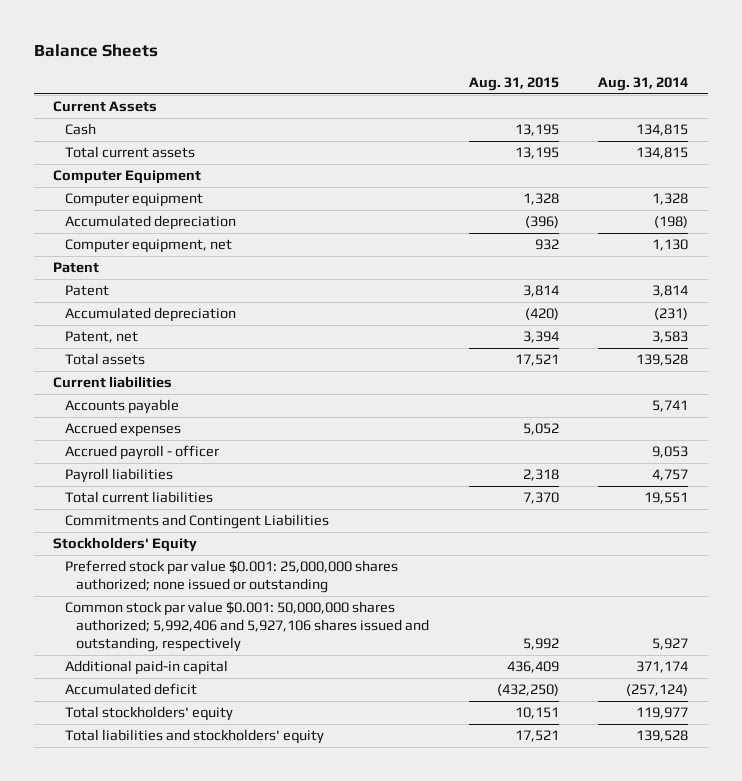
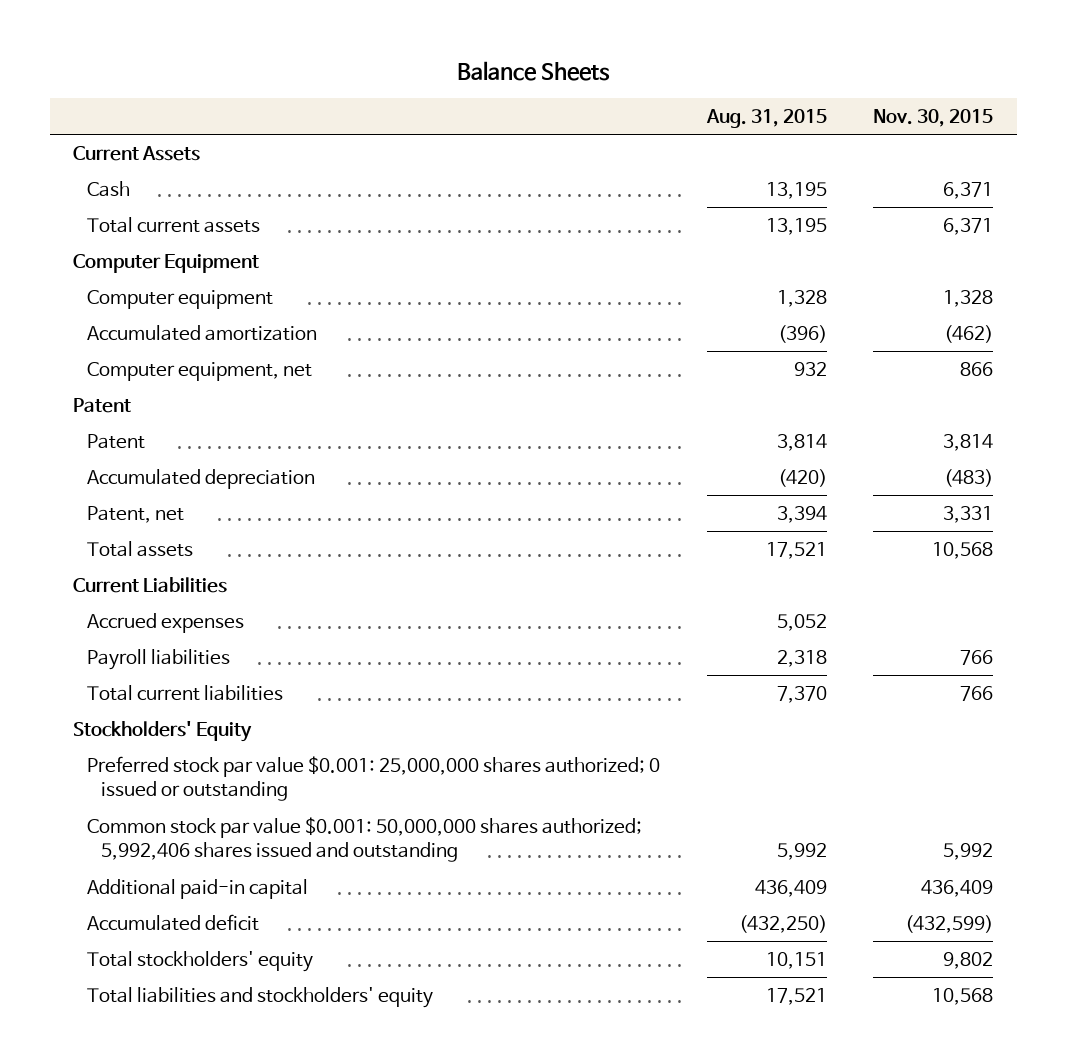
- | Aug. 31, 2015 | Aug. 31, 2014
+ | Aug. 31, 2015 | Nov. 30, 2015
- Accumulated depreciation | (396) | (198)
+ Accumulated amortization | (396) | (462)
- Current liabilities
- Accounts payable | | 5,741
+ Current Liabilities
- Accrued payroll - officer | | 9,053
- Commitments and Contingent Liabilities
- Preferred stock par value $0.001: 25,000,000 shares authorized; none issued or outstanding
- Common stock par value $0.001: 50,000,000 shares authorized; 5,992,406 and 5,927,106 shares issued and outstanding, respectively | 5,992 | 5,927
+ Preferred stock par value $0.001: 25,000,000 shares authorized; 0 issued or outstanding
+ Common stock par value $0.001: 50,000,000 shares authorized; 5,992,406 shares issued and outstanding | 5,992 | 5,992

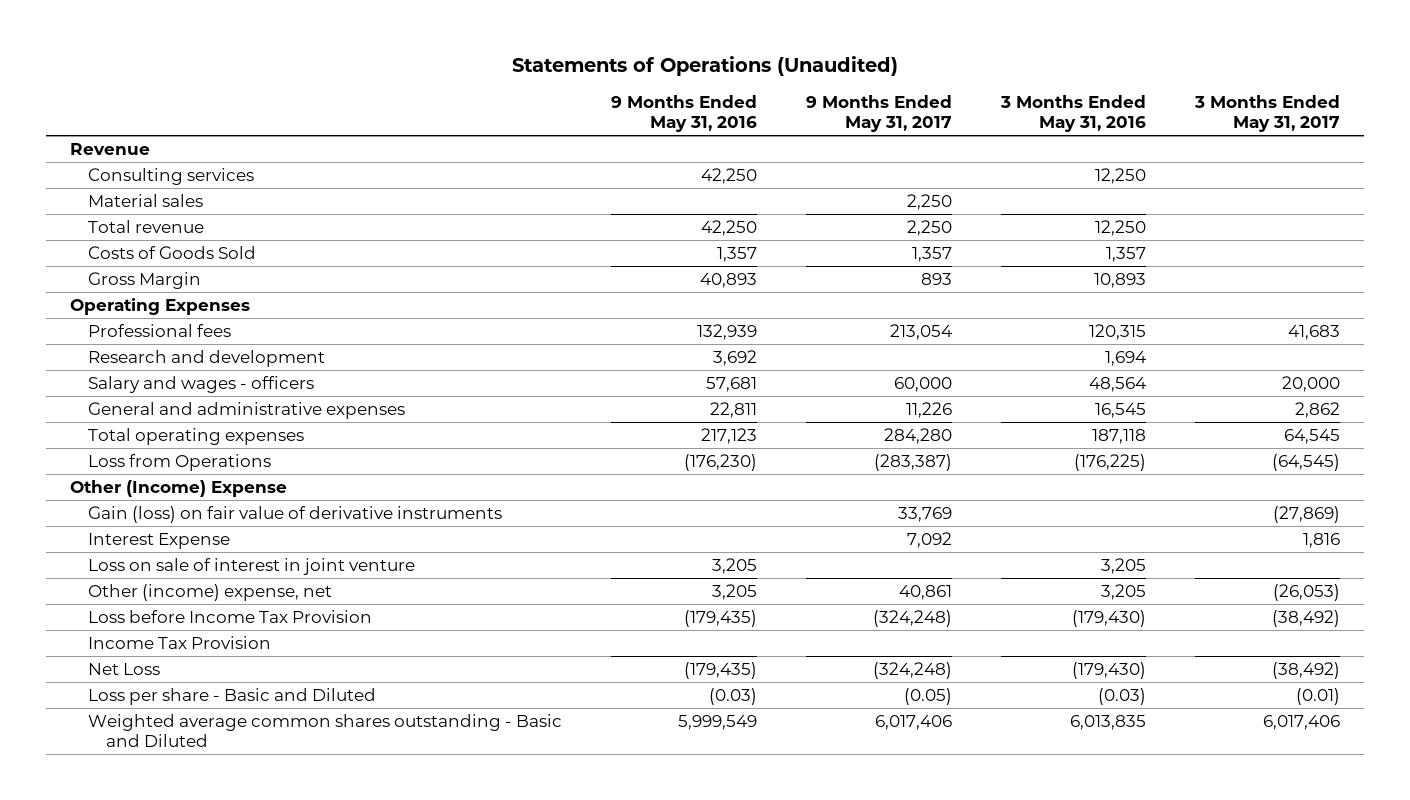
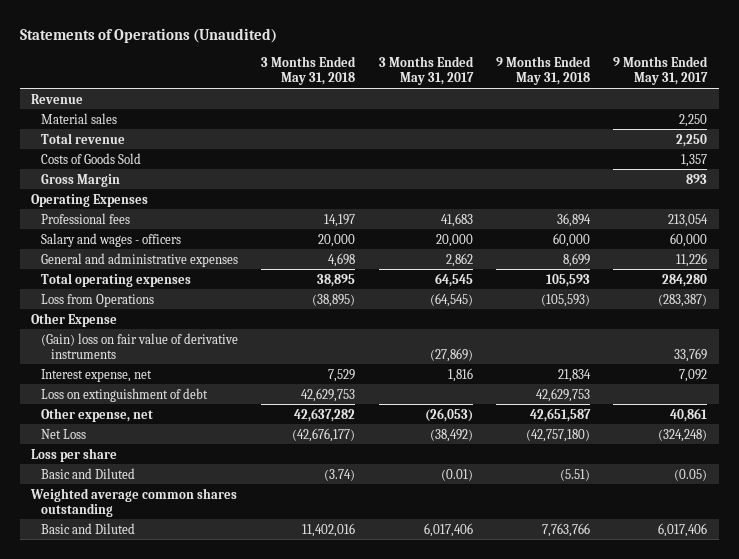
- | 9 Months Ended May 31, 2016 | 9 Months Ended May 31, 2017 | 3 Months Ended May 31, 2016 | 3 Months Ended May 31, 2017
+ | 3 Months Ended May 31, 2018 | 3 Months Ended May 31, 2017 | 9 Months Ended May 31, 2018 | 9 Months Ended May 31, 2017
- Consulting services | 42,250 | | 12,250 |
- Research and development | 3,692 | | 1,694 |
- Other (Income) Expense
- Gain (loss) on fair value of derivative instruments | | 33,769 | | (27,869)
- Interest Expense | | 7,092 | | 1,816
- Loss on sale of interest in joint venture | 3,205 | | 3,205 |
- Other (income) expense, net | 3,205 | 40,861 | 3,205 | (26,053)
- Loss before Income Tax Provision | (179,435) | (324,248) | (179,430) | (38,492)
- Income Tax Provision
+ Other Expense
+ (Gain) loss on fair value of derivative instruments | | (27,869) | | 33,769
+ Interest expense, net | 7,529 | 1,816 | 21,834 | 7,092
+ Loss on extinguishment of debt | 42,629,753 | | 42,629,753 |
+ Other expense, net | 42,637,282 | (26,053) | 42,651,587 | 40,861
- Loss per share - Basic and Diluted | (0.03) | (0.05) | (0.03) | (0.01)
- Weighted average common shares outstanding - Basic and Diluted | 5,999,549 | 6,017,406 | 6,013,835 | 6,017,406
+ Loss per share
+ Basic and Diluted | (3.74) | (0.01) | (5.51) | (0.05)
+ Weighted average common shares outstanding
+ Basic and Diluted | 11,402,016 | 6,017,406 | 7,763,766 | 6,017,406

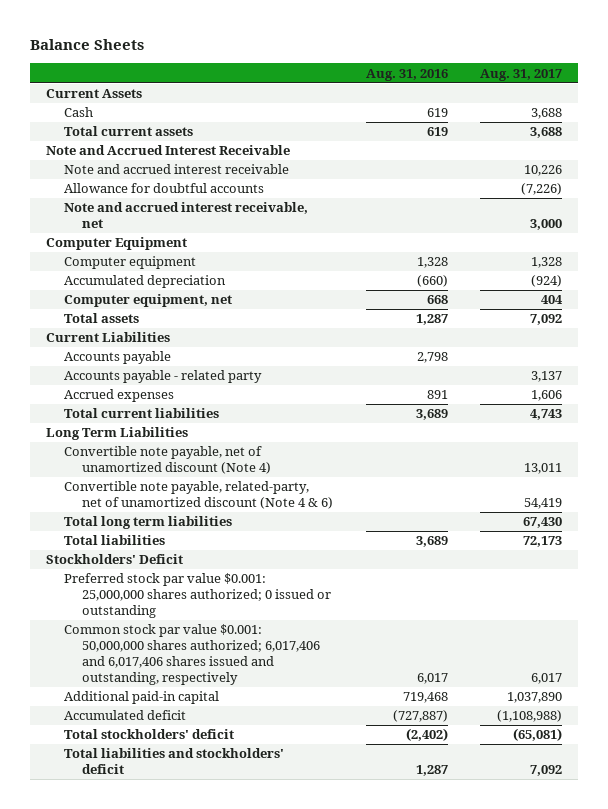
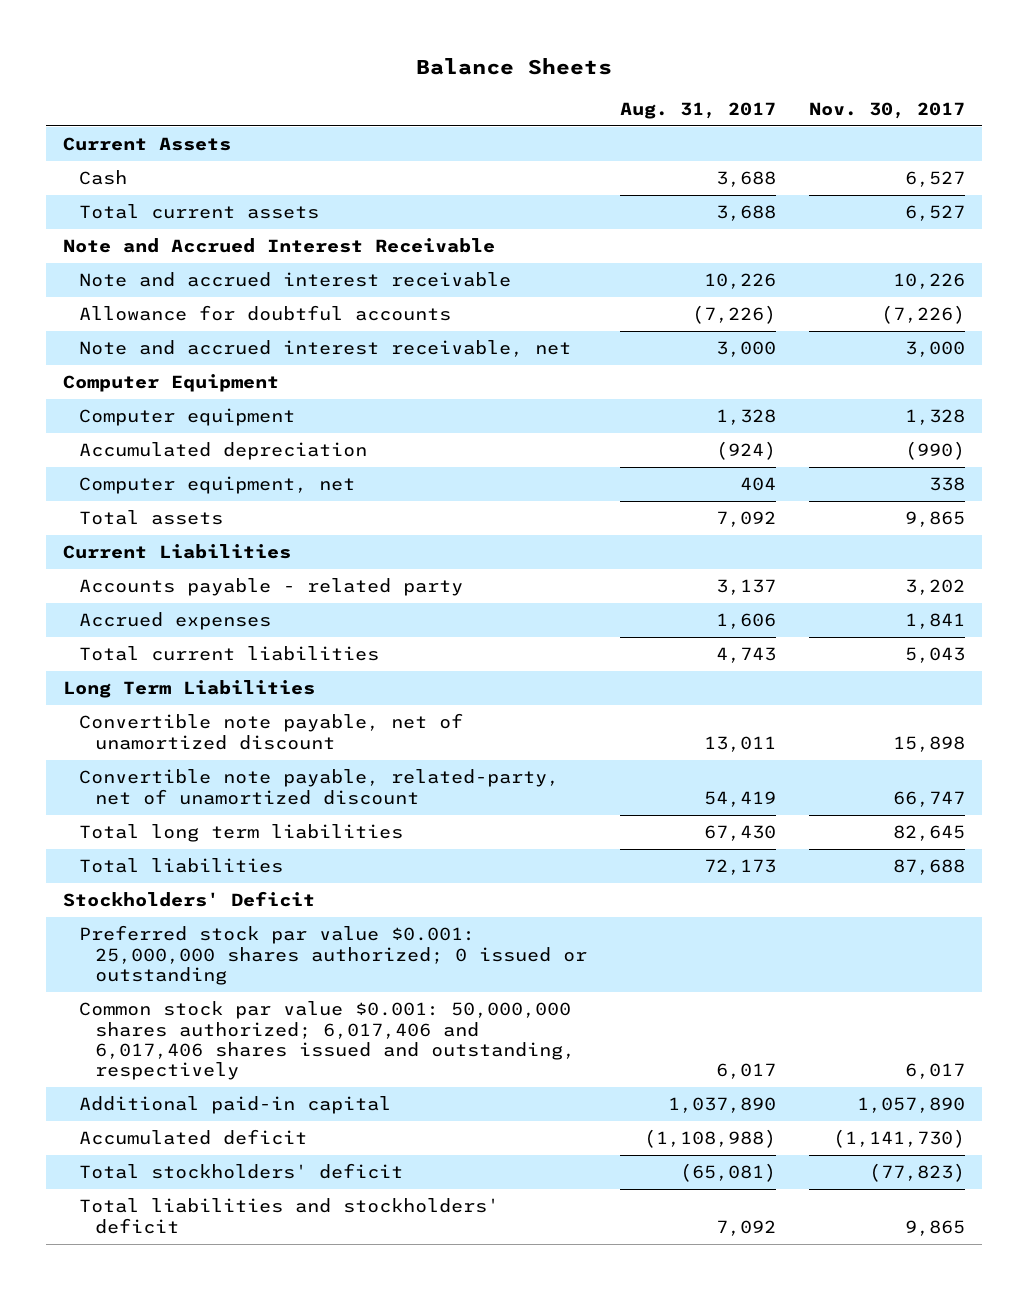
- | Aug. 31, 2016 | Aug. 31, 2017
+ | Aug. 31, 2017 | Nov. 30, 2017
- Accounts payable | 2,798 |
- Convertible note payable, net of unamortized discount (Note 4) | | 13,011
- Convertible note payable, related-party, net of unamortized discount (Note 4 & 6) | | 54,419
+ Convertible note payable, net of unamortized discount | 13,011 | 15,898
+ Convertible note payable, related-party, net of unamortized discount | 54,419 | 66,747

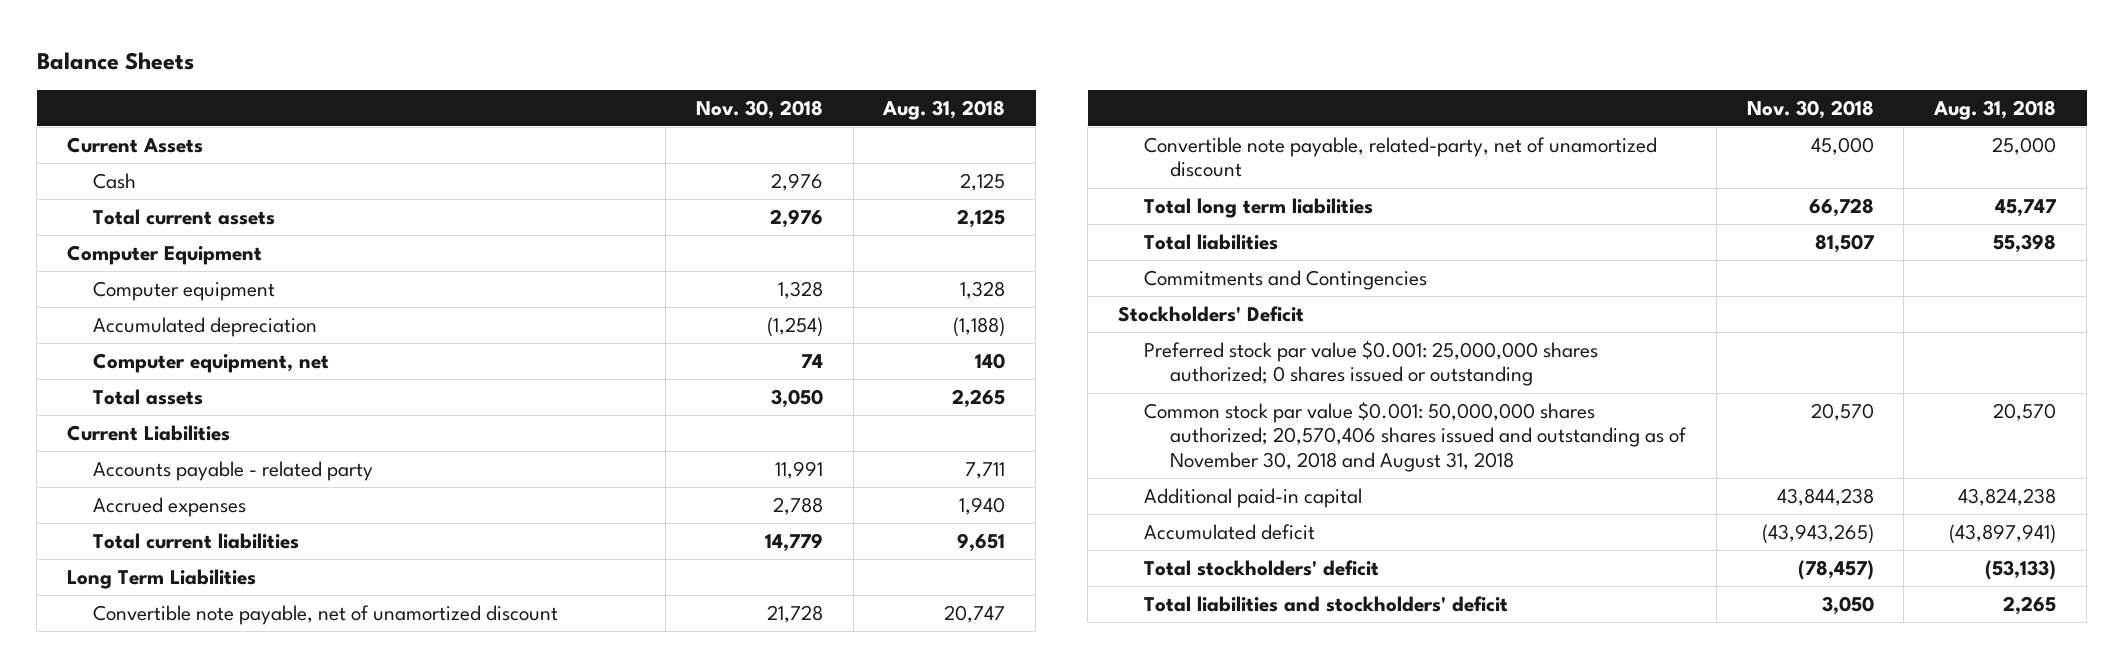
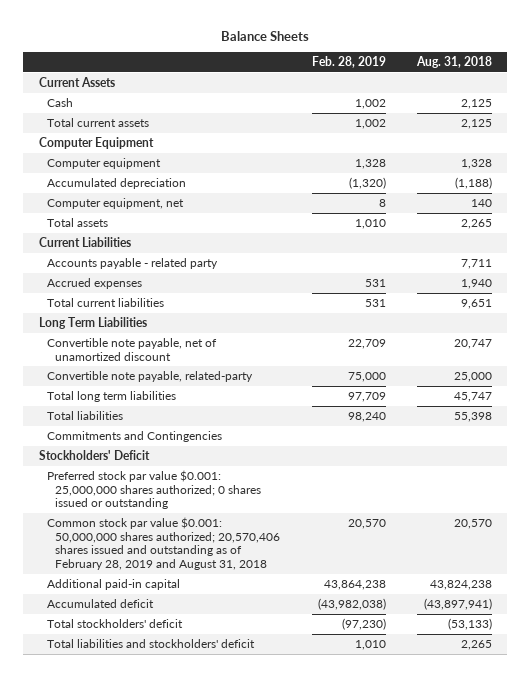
- | Nov. 30, 2018 | Aug. 31, 2018
+ | Feb. 28, 2019 | Aug. 31, 2018
- Convertible note payable, related-party, net of unamortized discount | 45,000 | 25,000
+ Convertible note payable, related-party | 75,000 | 25,000
- Common stock par value $0.001: 50,000,000 shares authorized; 20,570,406 shares issued and outstanding as of November 30, 2018 and August 31, 2018 | 20,570 | 20,570
+ Common stock par value $0.001: 50,000,000 shares authorized; 20,570,406 shares issued and outstanding as of February 28, 2019 and August 31, 2018 | 20,570 | 20,570

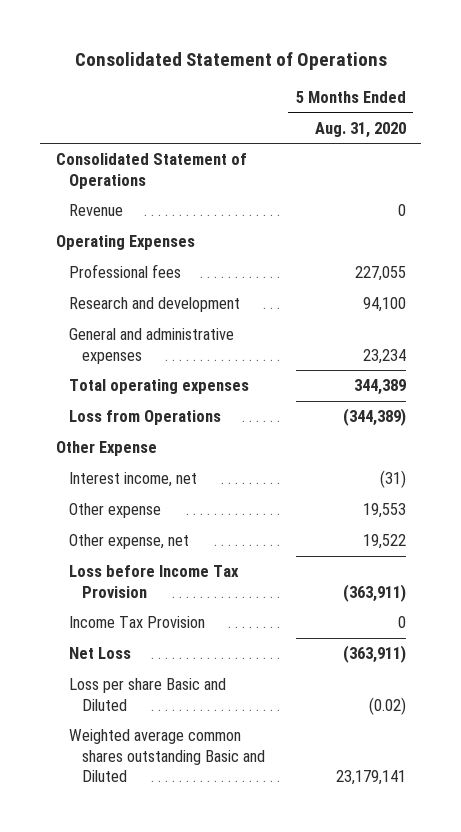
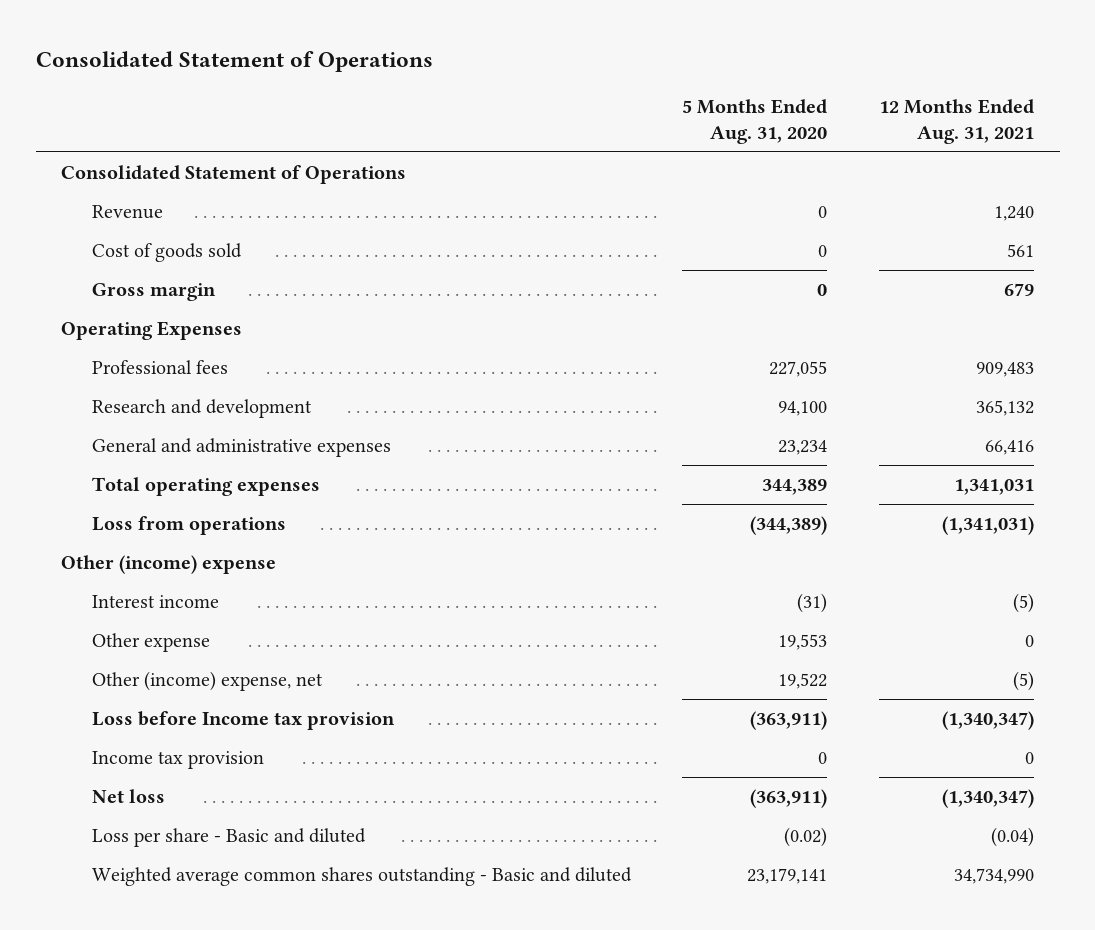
- | 5 Months Ended Aug. 31, 2020
+ | 5 Months Ended Aug. 31, 2020 | 12 Months Ended Aug. 31, 2021
+ Cost of goods sold | 0 | 561
+ Gross margin | 0 | 679
- Loss from Operations | (344,389)
- Other Expense
- Interest income, net | (31)
+ Loss from operations | (344,389) | (1,341,031)
+ Other (income) expense
+ Interest income | (31) | (5)
- Other expense, net | 19,522
- Loss before Income Tax Provision | (363,911)
- Income Tax Provision | 0
- Net Loss | (363,911)
- Loss per share Basic and Diluted | (0.02)
- Weighted average common shares outstanding Basic and Diluted | 23,179,141
+ Other (income) expense, net | 19,522 | (5)
+ Loss before Income tax provision | (363,911) | (1,340,347)
+ Income tax provision | 0 | 0
+ Net loss | (363,911) | (1,340,347)
+ Loss per share - Basic and diluted | (0.02) | (0.04)
+ Weighted average common shares outstanding - Basic and diluted | 23,179,141 | 34,734,990

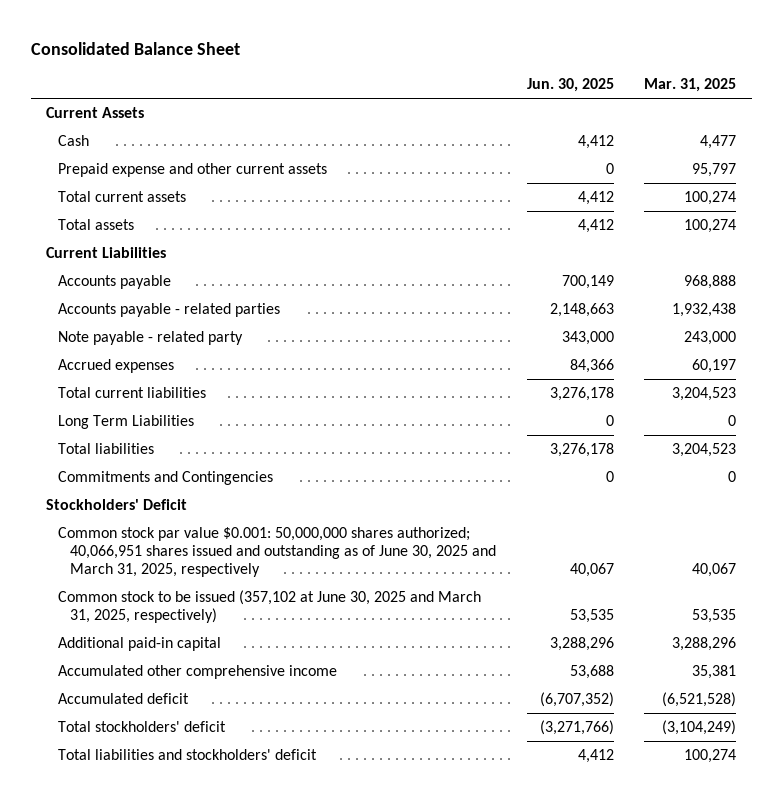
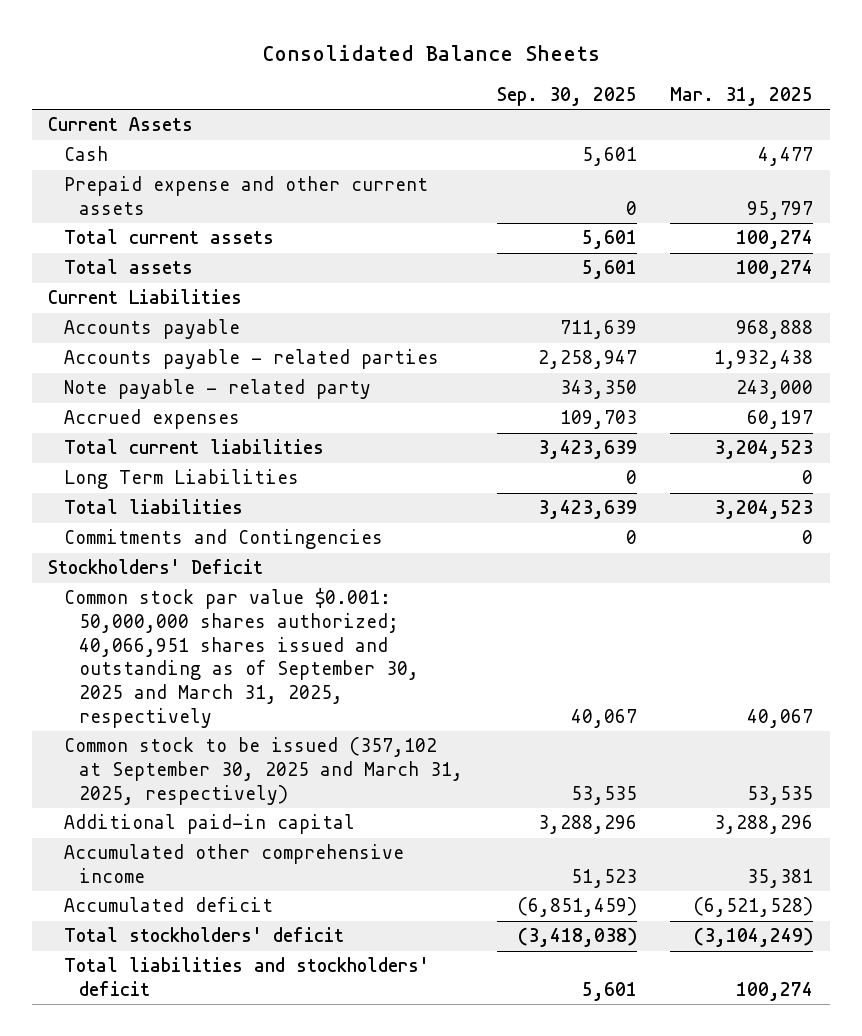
- Consolidated Balance Sheet
+ Consolidated Balance Sheets
- | Jun. 30, 2025 | Mar. 31, 2025
+ | Sep. 30, 2025 | Mar. 31, 2025
- Common stock par value $0.001: 50,000,000 shares authorized; 40,066,951 shares issued and outstanding as of June 30, 2025 and March 31, 2025, respectively | 40,067 | 40,067
- Common stock to be issued (357,102 at June 30, 2025 and March 31, 2025, respectively) | 53,535 | 53,535
+ Common stock par value $0.001: 50,000,000 shares authorized; 40,066,951 shares issued and outstanding as of September 30, 2025 and March 31, 2025, respectively | 40,067 | 40,067
+ Common stock to be issued (357,102 at September 30, 2025 and March 31, 2025, respectively) | 53,535 | 53,535

